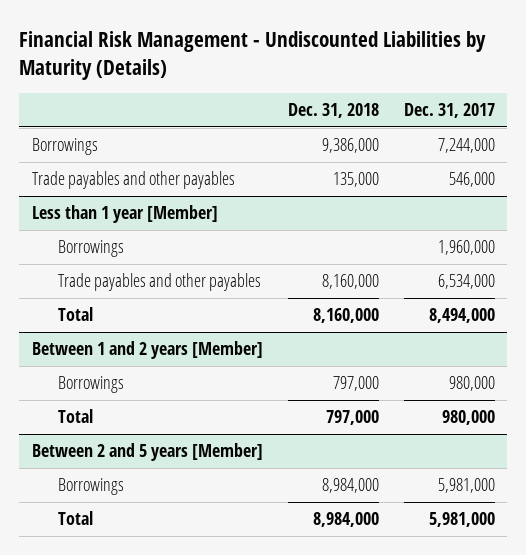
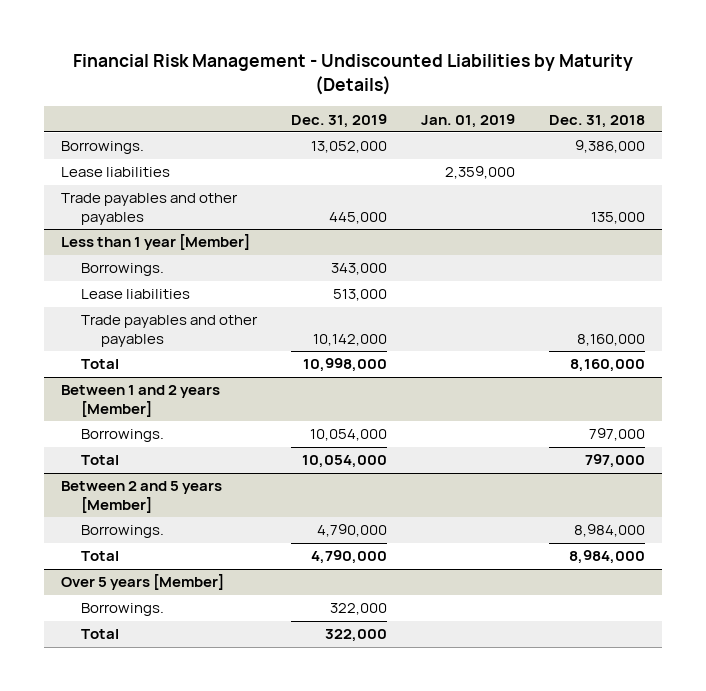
- | Dec. 31, 2018 | Dec. 31, 2017
+ | Dec. 31, 2019 | Jan. 01, 2019 | Dec. 31, 2018
- Borrowings | 9,386,000 | 7,244,000
+ Borrowings. | 13,052,000 | | 9,386,000
+ Lease liabilities | | 2,359,000 |
@ Less than 1 year [Member]
- Borrowings | | 1,960,000
+ Borrowings. | 343,000 | |
+ Lease liabilities | 513,000 | |
@ Between 1 and 2 years [Member]
- Borrowings | 797,000 | 980,000
+ Borrowings. | 10,054,000 | | 797,000
@ Between 2 and 5 years [Member]
- Borrowings | 8,984,000 | 5,981,000
+ Borrowings. | 4,790,000 | | 8,984,000
+ Over 5 years [Member]
+ Borrowings. | 322,000 | |
+ Total | 322,000 | |

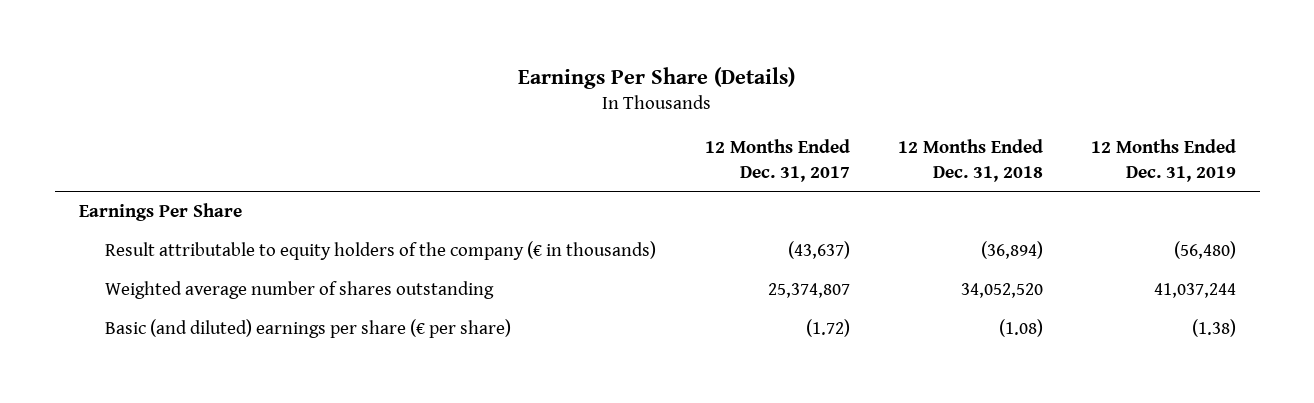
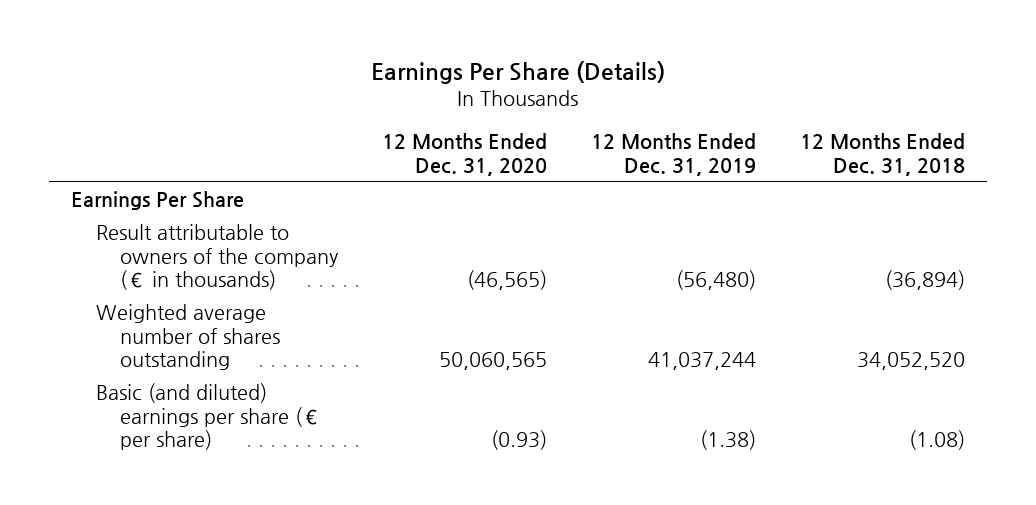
- | 12 Months Ended Dec. 31, 2017 | 12 Months Ended Dec. 31, 2018 | 12 Months Ended Dec. 31, 2019
+ | 12 Months Ended Dec. 31, 2020 | 12 Months Ended Dec. 31, 2019 | 12 Months Ended Dec. 31, 2018
- Result attributable to equity holders of the company (€ in thousands) | (43,637) | (36,894) | (56,480)
+ Result attributable to owners of the company (€ in thousands) | (46,565) | (56,480) | (36,894)

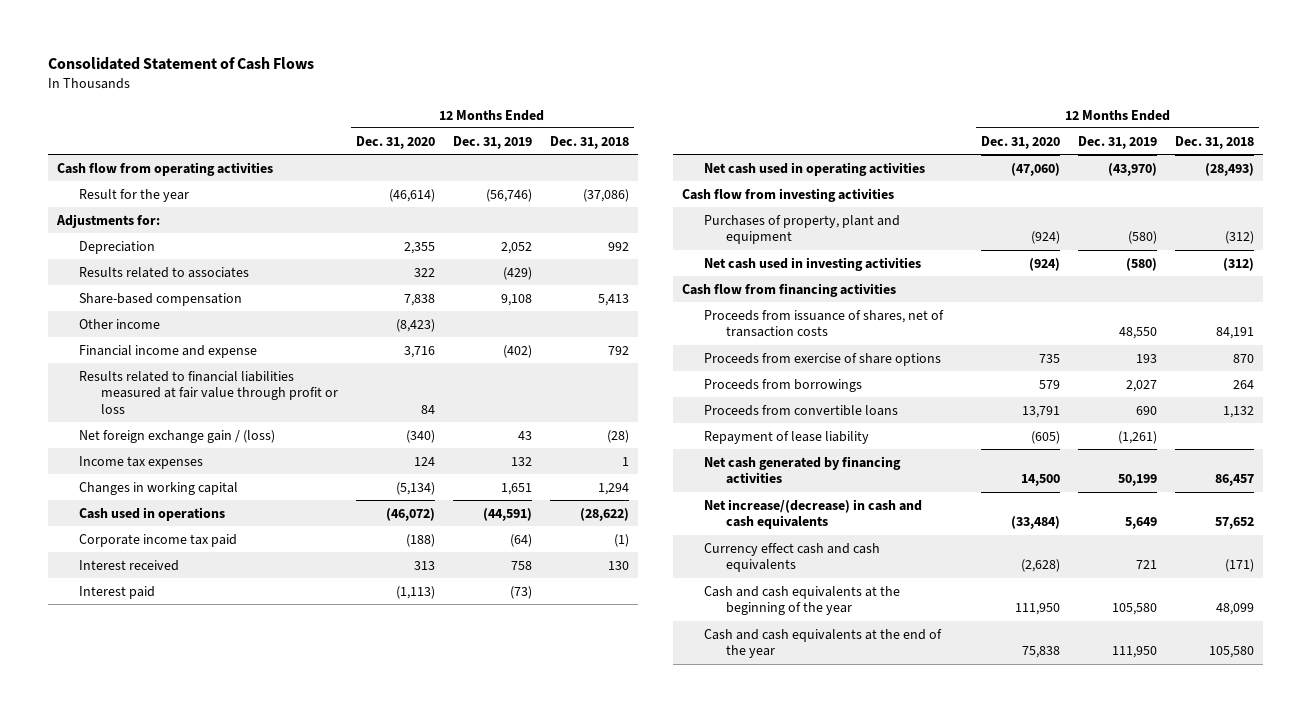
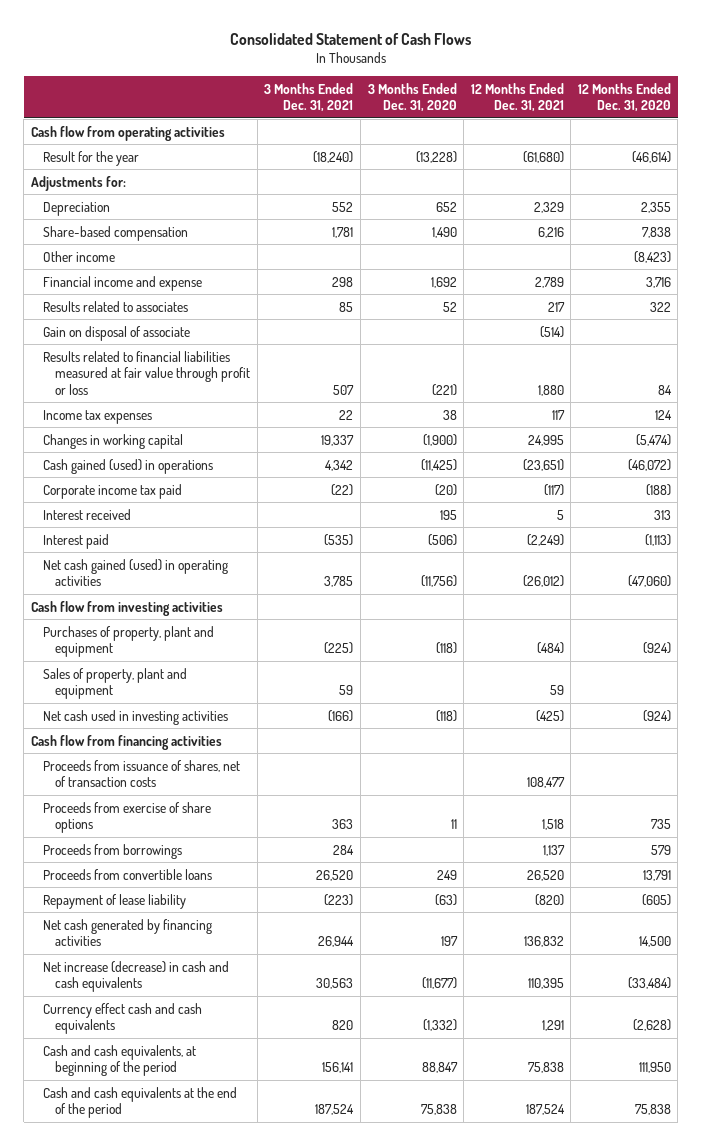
- | 12 Months Ended Dec. 31, 2020 | 12 Months Ended Dec. 31, 2019 | 12 Months Ended Dec. 31, 2018
+ | 3 Months Ended Dec. 31, 2021 | 3 Months Ended Dec. 31, 2020 | 12 Months Ended Dec. 31, 2021 | 12 Months Ended Dec. 31, 2020
moved down: Results related to associates | 85 | 52 | 217 | 322
+ Gain on disposal of associate | | | (514) |
- Net foreign exchange gain / (loss) | (340) | 43 | (28)
- Changes in working capital | (5,134) | 1,651 | 1,294
- Cash used in operations | (46,072) | (44,591) | (28,622)
+ Changes in working capital | 19,337 | (1,900) | 24,995 | (5,474)
+ Cash gained (used) in operations | 4,342 | (11,425) | (23,651) | (46,072)
- Net cash used in operating activities | (47,060) | (43,970) | (28,493)
+ Net cash gained (used) in operating activities | 3,785 | (11,756) | (26,012) | (47,060)
+ Sales of property, plant and equipment | 59 | | 59 |
- Net increase/(decrease) in cash and cash equivalents | (33,484) | 5,649 | 57,652
+ Net increase (decrease) in cash and cash equivalents | 30,563 | (11,677) | 110,395 | (33,484)
- Cash and cash equivalents at the beginning of the year | 111,950 | 105,580 | 48,099
- Cash and cash equivalents at the end of the year | 75,838 | 111,950 | 105,580
+ Cash and cash equivalents, at beginning of the period | 156,141 | 88,847 | 75,838 | 111,950
+ Cash and cash equivalents at the end of the period | 187,524 | 75,838 | 187,524 | 75,838

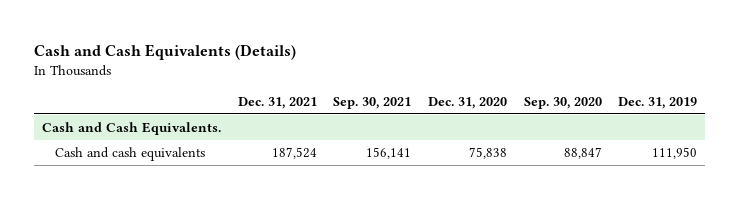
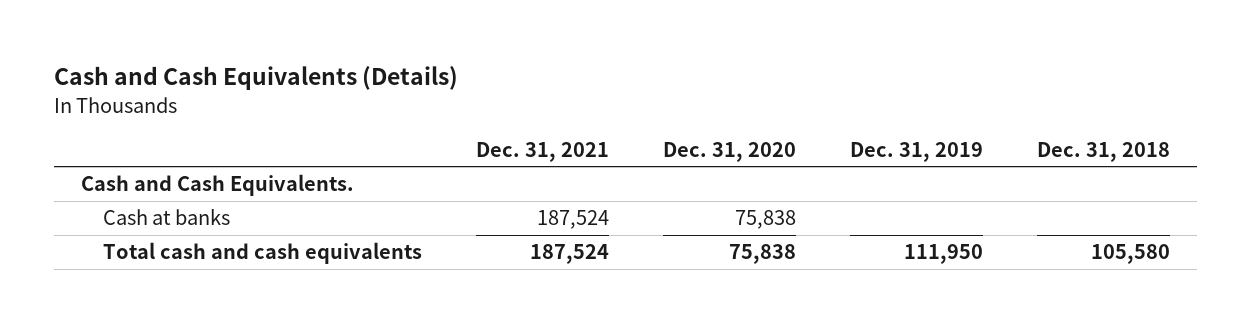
- | Dec. 31, 2021 | Sep. 30, 2021 | Dec. 31, 2020 | Sep. 30, 2020 | Dec. 31, 2019
+ | Dec. 31, 2021 | Dec. 31, 2020 | Dec. 31, 2019 | Dec. 31, 2018
- Cash and cash equivalents | 187,524 | 156,141 | 75,838 | 88,847 | 111,950
+ Cash at banks | 187,524 | 75,838 | |
+ Total cash and cash equivalents | 187,524 | 75,838 | 111,950 | 105,580

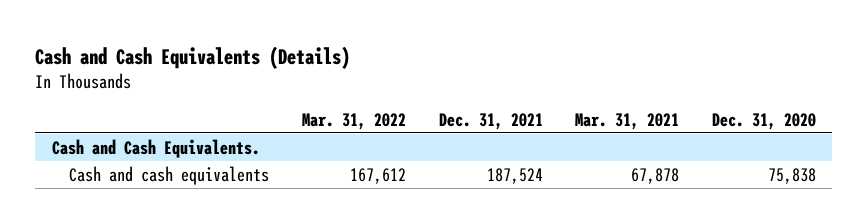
- | Dec. 31, 2021 | Dec. 31, 2020 | Dec. 31, 2019 | Dec. 31, 2018
+ | Mar. 31, 2022 | Dec. 31, 2021 | Mar. 31, 2021 | Dec. 31, 2020
- Cash at banks | 187,524 | 75,838 | |
- Total cash and cash equivalents | 187,524 | 75,838 | 111,950 | 105,580
+ Cash and cash equivalents | 167,612 | 187,524 | 67,878 | 75,838

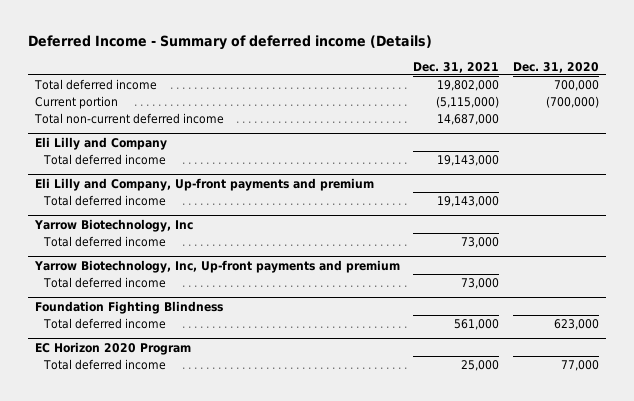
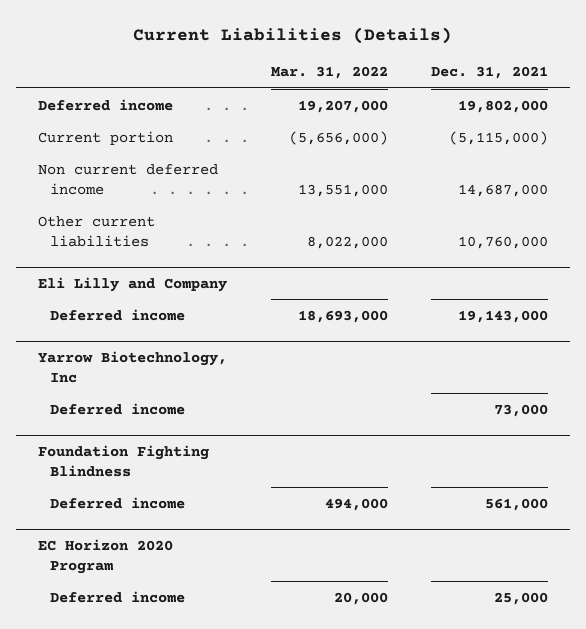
- Deferred Income - Summary of deferred income (Details)
+ Current Liabilities (Details)
- | Dec. 31, 2021 | Dec. 31, 2020
+ | Mar. 31, 2022 | Dec. 31, 2021
- Total deferred income | 19,802,000 | 700,000
+ Deferred income | 19,207,000 | 19,802,000
- Total non-current deferred income | 14,687,000 |
+ Non current deferred income | 13,551,000 | 14,687,000
+ Other current liabilities | 8,022,000 | 10,760,000
@ Eli Lilly and Company
- Total deferred income | 19,143,000 |
- Eli Lilly and Company, Up-front payments and premium
- Total deferred income | 19,143,000 |
@ Eli Lilly and Company
+ Deferred income | 18,693,000 | 19,143,000
@ Yarrow Biotechnology, Inc
- Total deferred income | 73,000 |
- Yarrow Biotechnology, Inc, Up-front payments and premium
- Total deferred income | 73,000 |
@ Yarrow Biotechnology, Inc
+ Deferred income | | 73,000
@ Foundation Fighting Blindness
- Total deferred income | 561,000 | 623,000
+ Deferred income | 494,000 | 561,000
@ EC Horizon 2020 Program
- Total deferred income | 25,000 | 77,000
+ Deferred income | 20,000 | 25,000

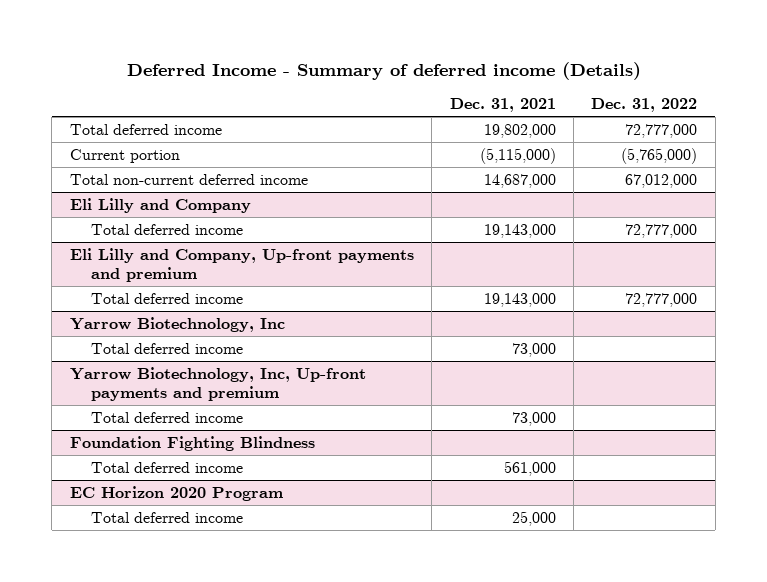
- Current Liabilities (Details)
+ Deferred Income - Summary of deferred income (Details)
- | Mar. 31, 2022 | Dec. 31, 2021
+ | Dec. 31, 2021 | Dec. 31, 2022
- Deferred income | 19,207,000 | 19,802,000
+ Total deferred income | 19,802,000 | 72,777,000
- Non current deferred income | 13,551,000 | 14,687,000
- Other current liabilities | 8,022,000 | 10,760,000
+ Total non-current deferred income | 14,687,000 | 67,012,000
@ Eli Lilly and Company
- Deferred income | 18,693,000 | 19,143,000
+ Total deferred income | 19,143,000 | 72,777,000
+ Eli Lilly and Company, Up-front payments and premium
+ Total deferred income | 19,143,000 | 72,777,000
@ Yarrow Biotechnology, Inc
- Deferred income | | 73,000
+ Total deferred income | 73,000 |
+ Yarrow Biotechnology, Inc, Up-front payments and premium
+ Total deferred income | 73,000 |
@ Foundation Fighting Blindness
- Deferred income | 494,000 | 561,000
+ Total deferred income | 561,000 |
@ EC Horizon 2020 Program
- Deferred income | 20,000 | 25,000
+ Total deferred income | 25,000 |

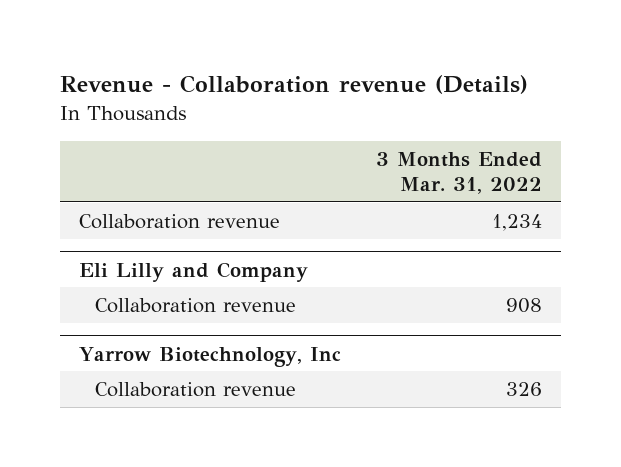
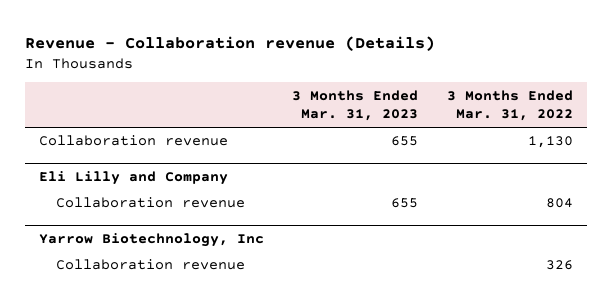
- | 3 Months Ended Mar. 31, 2022
+ | 3 Months Ended Mar. 31, 2023 | 3 Months Ended Mar. 31, 2022
- Collaboration revenue | 1,234
+ Collaboration revenue | 655 | 1,130
@ Eli Lilly and Company
- Collaboration revenue | 908
+ Collaboration revenue | 655 | 804

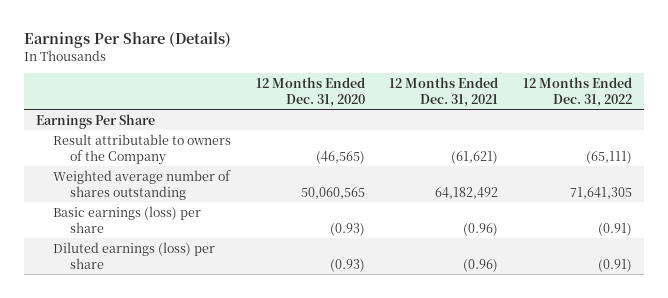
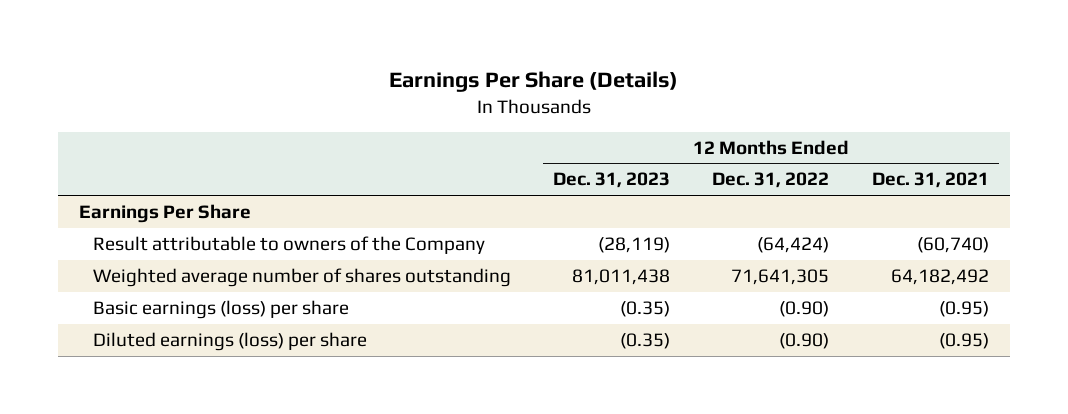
- | 12 Months Ended Dec. 31, 2020 | 12 Months Ended Dec. 31, 2021 | 12 Months Ended Dec. 31, 2022
+ | 12 Months Ended Dec. 31, 2023 | 12 Months Ended Dec. 31, 2022 | 12 Months Ended Dec. 31, 2021
- Result attributable to owners of the Company | (46,565) | (61,621) | (65,111)
+ Result attributable to owners of the Company | (28,119) | (64,424) | (60,740)
- Basic earnings (loss) per share | (0.93) | (0.96) | (0.91)
- Diluted earnings (loss) per share | (0.93) | (0.96) | (0.91)
+ Basic earnings (loss) per share | (0.35) | (0.90) | (0.95)
+ Diluted earnings (loss) per share | (0.35) | (0.90) | (0.95)

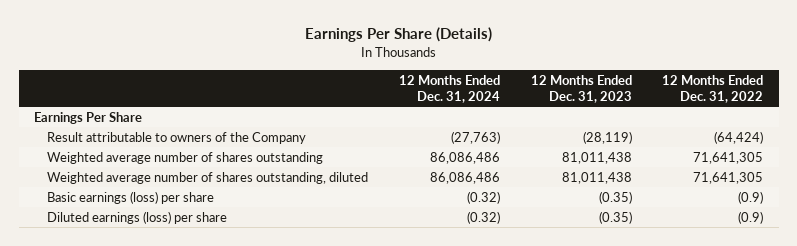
- | 12 Months Ended Dec. 31, 2023 | 12 Months Ended Dec. 31, 2022 | 12 Months Ended Dec. 31, 2021
+ | 12 Months Ended Dec. 31, 2024 | 12 Months Ended Dec. 31, 2023 | 12 Months Ended Dec. 31, 2022
- Basic earnings (loss) per share | (0.35) | (0.90) | (0.95)
- Diluted earnings (loss) per share | (0.35) | (0.90) | (0.95)
+ Weighted average number of shares outstanding, diluted | 86,086,486 | 81,011,438 | 71,641,305
+ Basic earnings (loss) per share | (0.32) | (0.35) | (0.9)
+ Diluted earnings (loss) per share | (0.32) | (0.35) | (0.9)

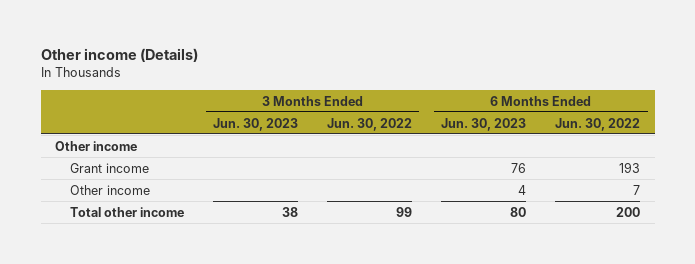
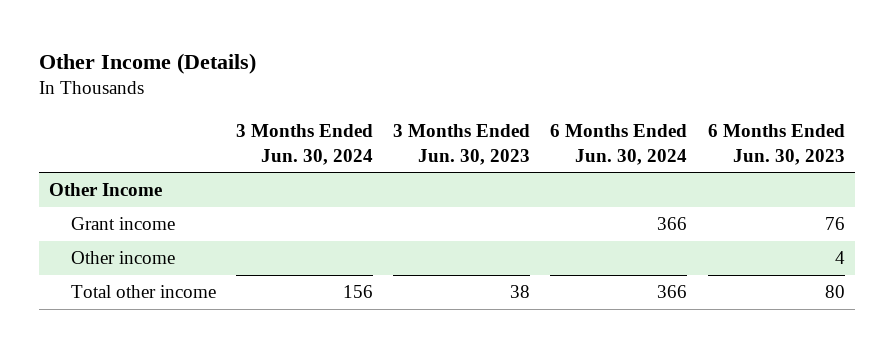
- Other income (Details)
+ Other Income (Details)
- | 3 Months Ended Jun. 30, 2023 | 3 Months Ended Jun. 30, 2022 | 6 Months Ended Jun. 30, 2023 | 6 Months Ended Jun. 30, 2022
+ | 3 Months Ended Jun. 30, 2024 | 3 Months Ended Jun. 30, 2023 | 6 Months Ended Jun. 30, 2024 | 6 Months Ended Jun. 30, 2023
- Other income
+ Other Income

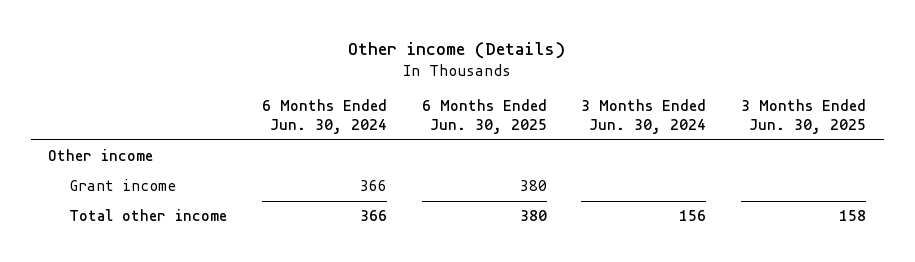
- Other Income (Details)
+ Other income (Details)
- | 3 Months Ended Jun. 30, 2024 | 3 Months Ended Jun. 30, 2023 | 6 Months Ended Jun. 30, 2024 | 6 Months Ended Jun. 30, 2023
+ | 6 Months Ended Jun. 30, 2024 | 6 Months Ended Jun. 30, 2025 | 3 Months Ended Jun. 30, 2024 | 3 Months Ended Jun. 30, 2025
- Other Income
moved down: Grant income | 366 | 380 | |

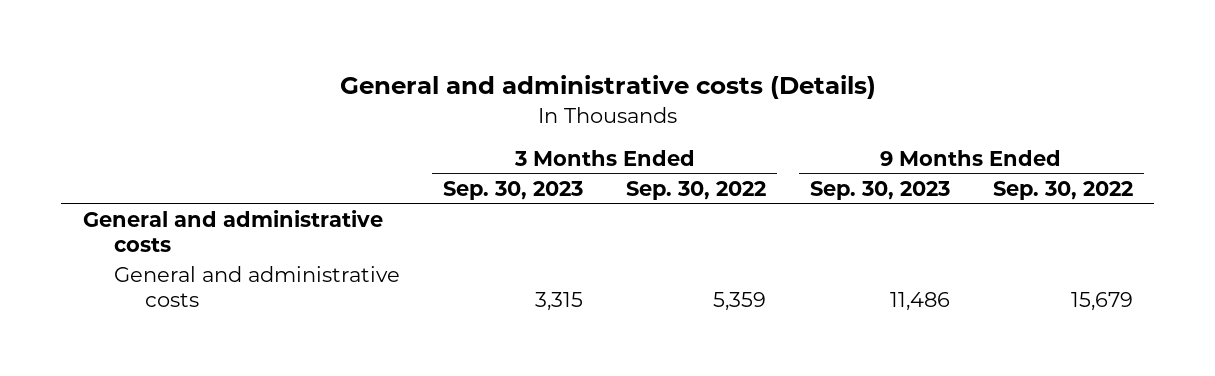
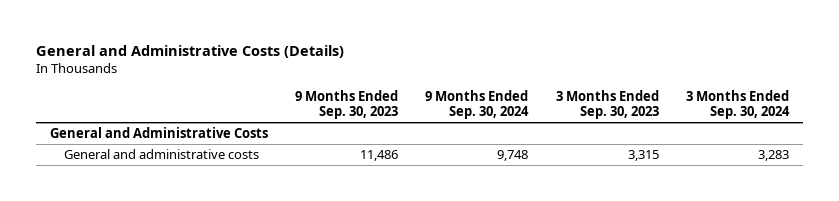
- General and administrative costs (Details)
+ General and Administrative Costs (Details)
- | 3 Months Ended Sep. 30, 2023 | 3 Months Ended Sep. 30, 2022 | 9 Months Ended Sep. 30, 2023 | 9 Months Ended Sep. 30, 2022
+ | 9 Months Ended Sep. 30, 2023 | 9 Months Ended Sep. 30, 2024 | 3 Months Ended Sep. 30, 2023 | 3 Months Ended Sep. 30, 2024
- General and administrative costs
+ General and Administrative Costs

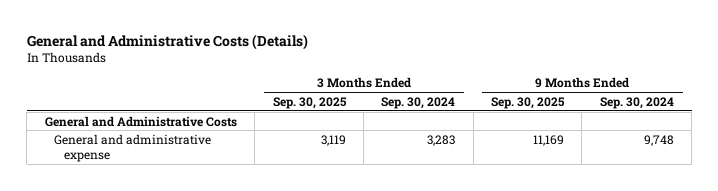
- | 9 Months Ended Sep. 30, 2023 | 9 Months Ended Sep. 30, 2024 | 3 Months Ended Sep. 30, 2023 | 3 Months Ended Sep. 30, 2024
+ | 3 Months Ended Sep. 30, 2025 | 3 Months Ended Sep. 30, 2024 | 9 Months Ended Sep. 30, 2025 | 9 Months Ended Sep. 30, 2024
- General and administrative costs | 11,486 | 9,748 | 3,315 | 3,283
+ General and administrative expense | 3,119 | 3,283 | 11,169 | 9,748

